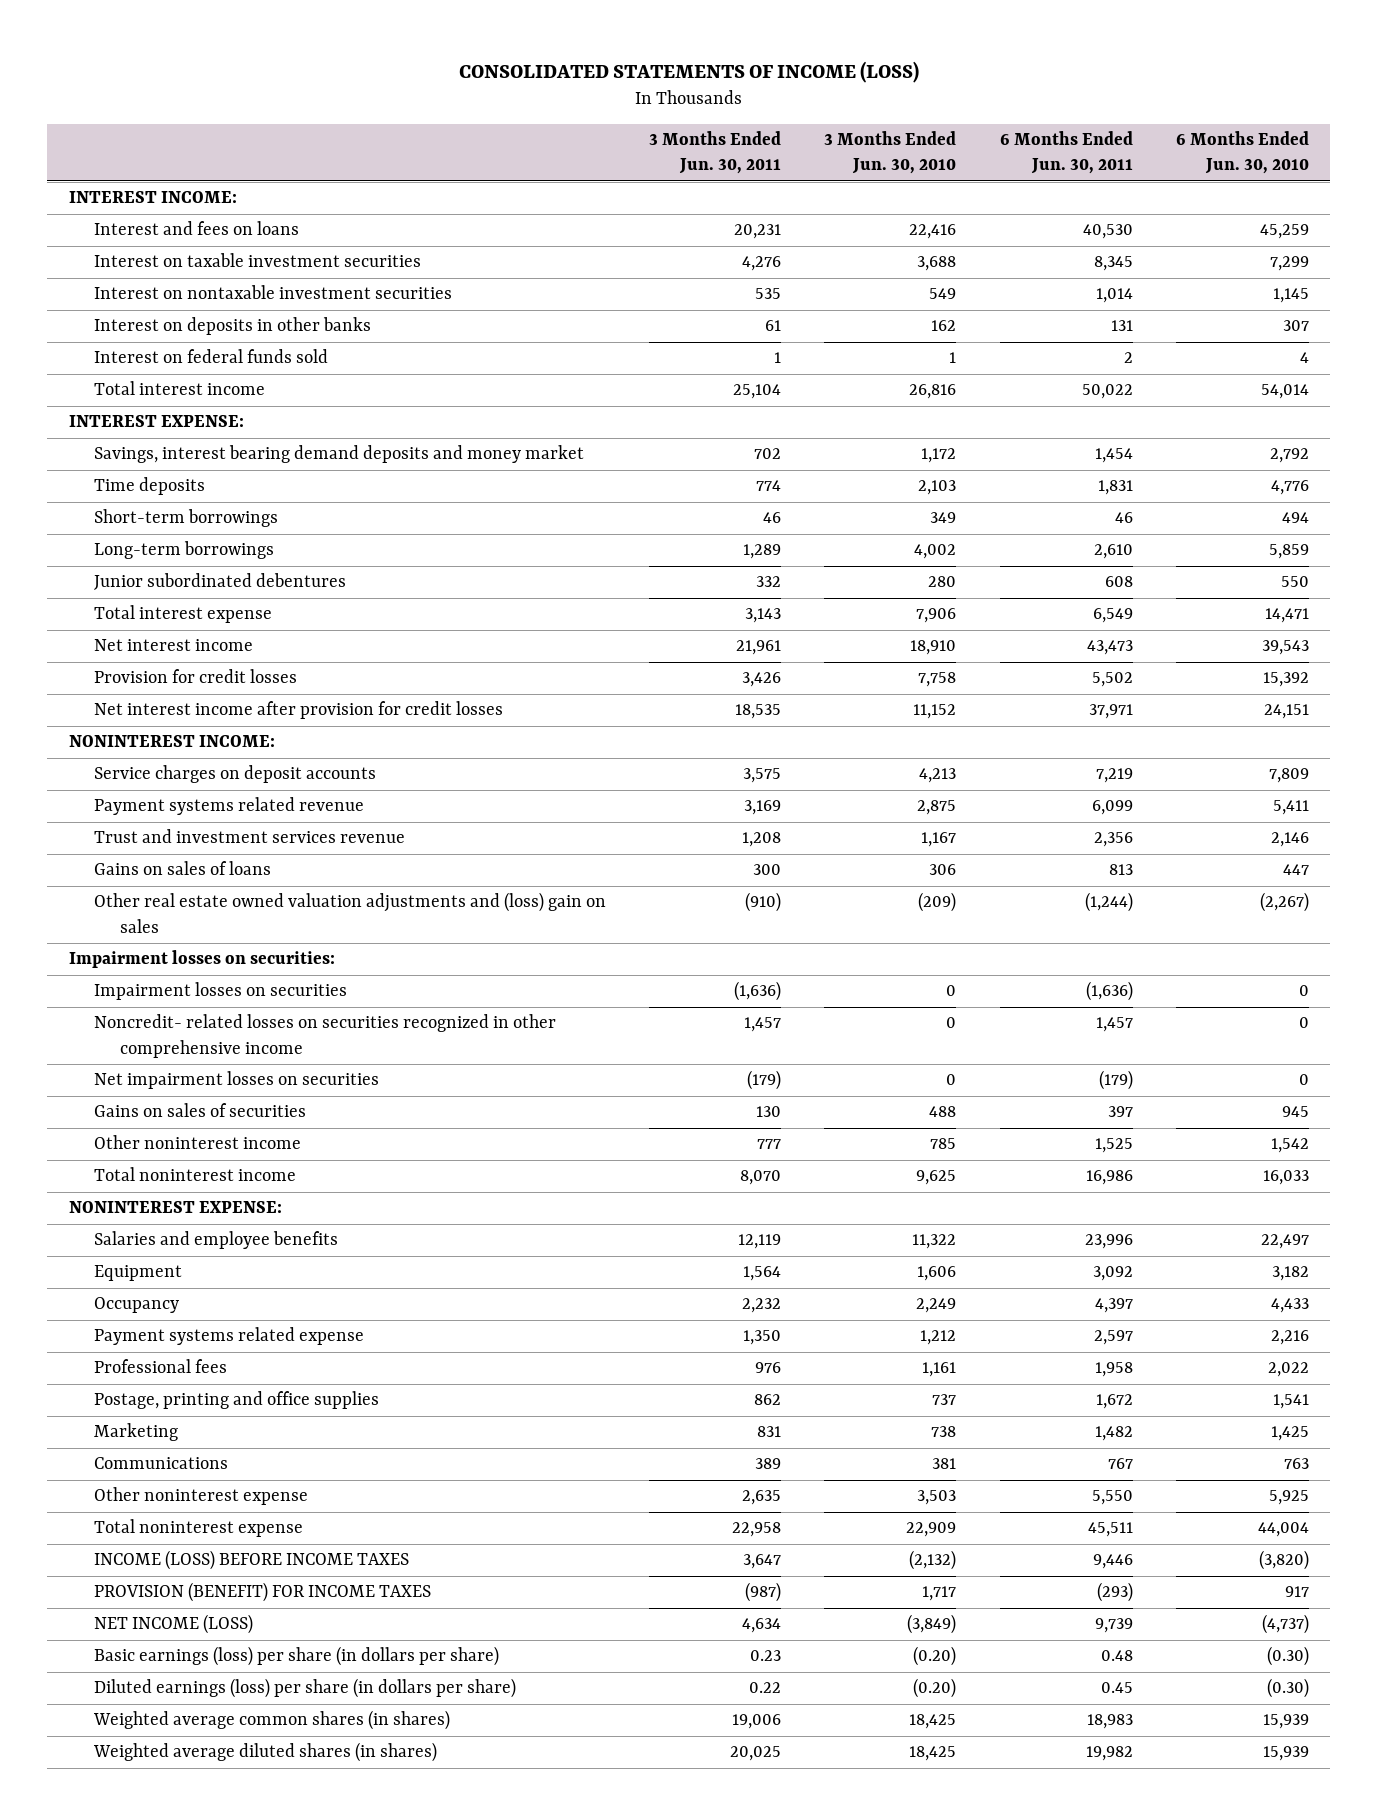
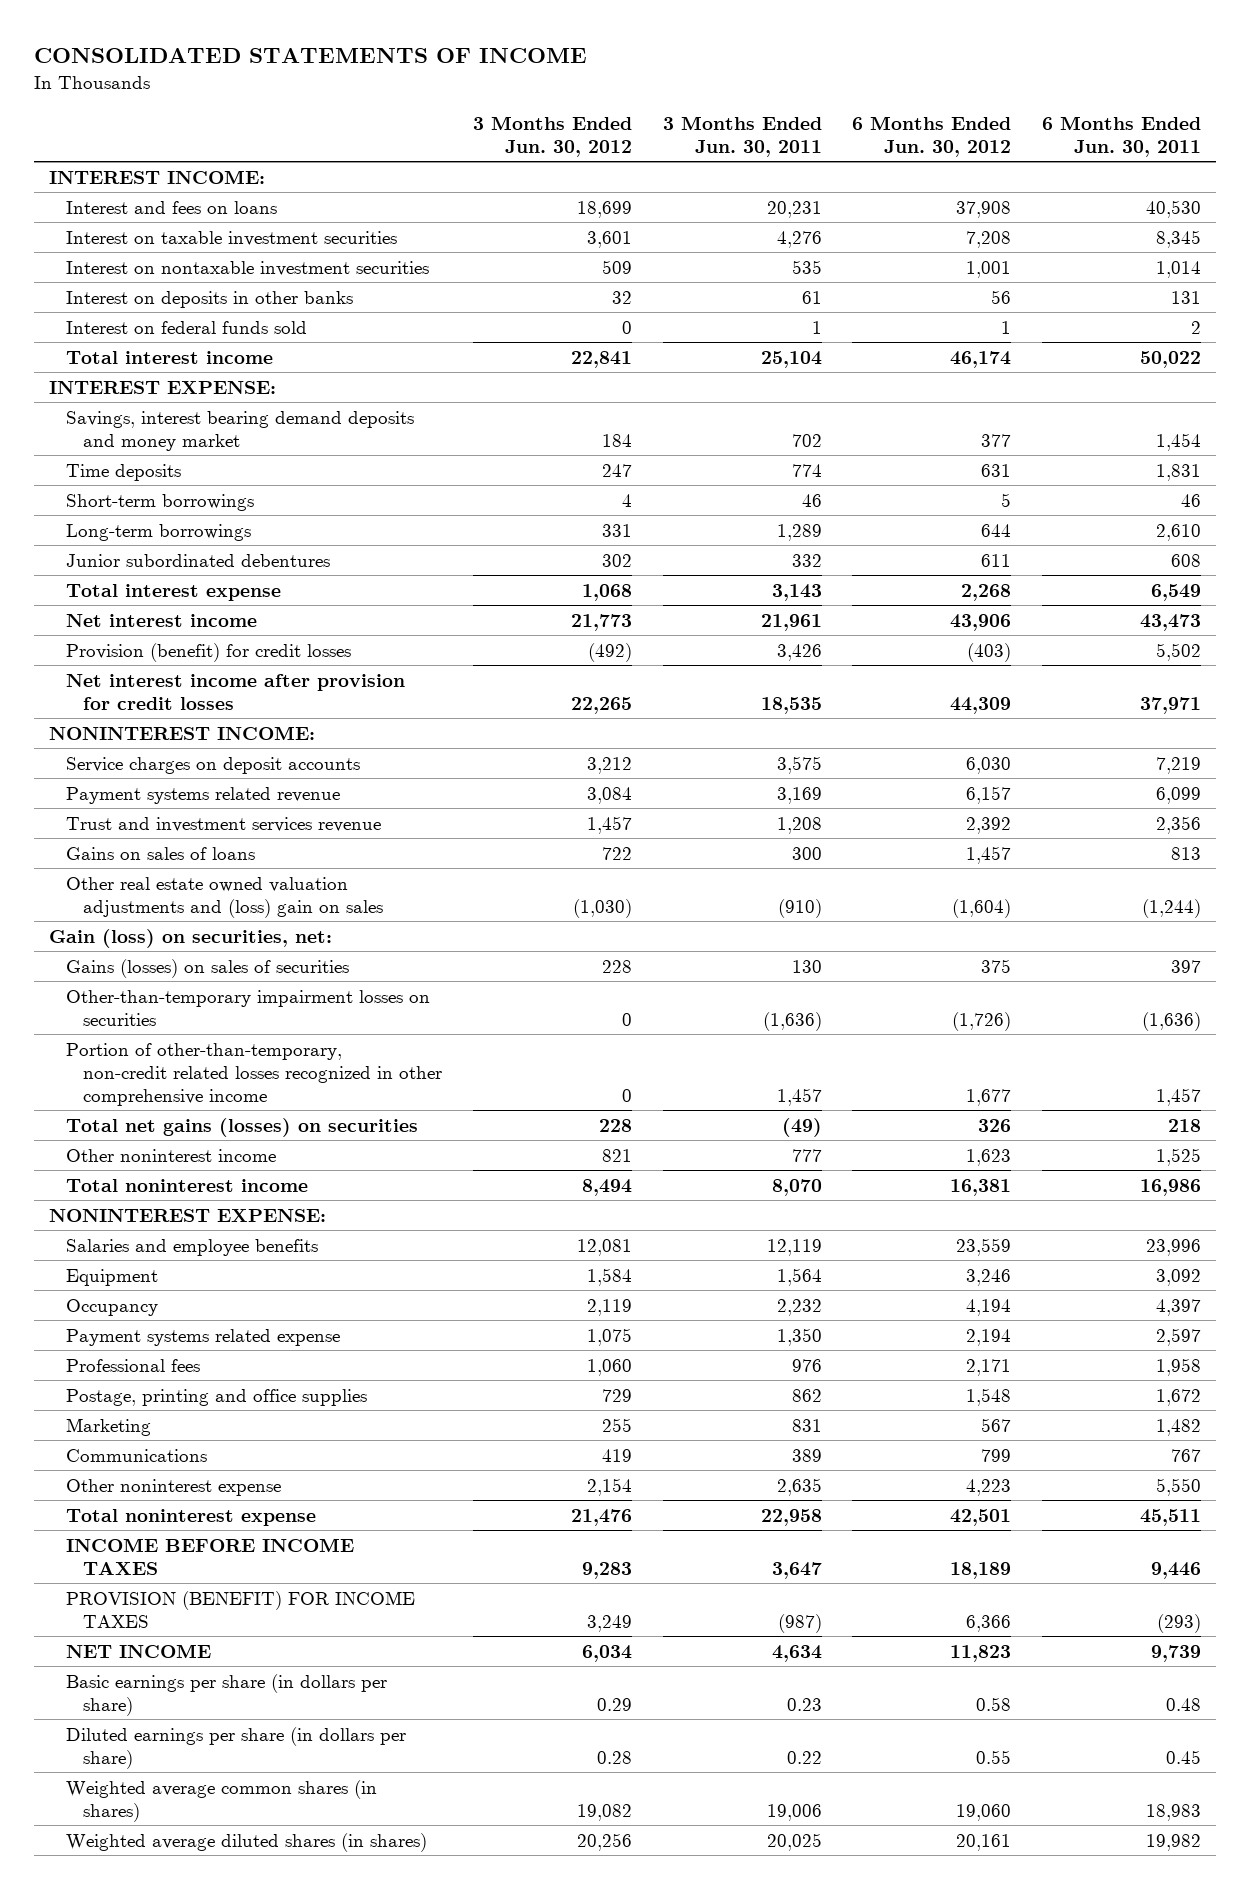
- CONSOLIDATED STATEMENTS OF INCOME (LOSS)
+ CONSOLIDATED STATEMENTS OF INCOME
- | 3 Months Ended Jun. 30, 2011 | 3 Months Ended Jun. 30, 2010 | 6 Months Ended Jun. 30, 2011 | 6 Months Ended Jun. 30, 2010
+ | 3 Months Ended Jun. 30, 2012 | 3 Months Ended Jun. 30, 2011 | 6 Months Ended Jun. 30, 2012 | 6 Months Ended Jun. 30, 2011
- Provision for credit losses | 3,426 | 7,758 | 5,502 | 15,392
+ Provision (benefit) for credit losses | (492) | 3,426 | (403) | 5,502
- Impairment losses on securities:
- Impairment losses on securities | (1,636) | 0 | (1,636) | 0
- Noncredit- related losses on securities recognized in other comprehensive income | 1,457 | 0 | 1,457 | 0
- Net impairment losses on securities | (179) | 0 | (179) | 0
- Gains on sales of securities | 130 | 488 | 397 | 945
+ Gain (loss) on securities, net:
+ Gains (losses) on sales of securities | 228 | 130 | 375 | 397
+ Other-than-temporary impairment losses on securities | 0 | (1,636) | (1,726) | (1,636)
+ Portion of other-than-temporary, non-credit related losses recognized in other comprehensive income | 0 | 1,457 | 1,677 | 1,457
+ Total net gains (losses) on securities | 228 | (49) | 326 | 218
- INCOME (LOSS) BEFORE INCOME TAXES | 3,647 | (2,132) | 9,446 | (3,820)
+ INCOME BEFORE INCOME TAXES | 9,283 | 3,647 | 18,189 | 9,446
- NET INCOME (LOSS) | 4,634 | (3,849) | 9,739 | (4,737)
- Basic earnings (loss) per share (in dollars per share) | 0.23 | (0.20) | 0.48 | (0.30)
- Diluted earnings (loss) per share (in dollars per share) | 0.22 | (0.20) | 0.45 | (0.30)
+ NET INCOME | 6,034 | 4,634 | 11,823 | 9,739
+ Basic earnings per share (in dollars per share) | 0.29 | 0.23 | 0.58 | 0.48
+ Diluted earnings per share (in dollars per share) | 0.28 | 0.22 | 0.55 | 0.45

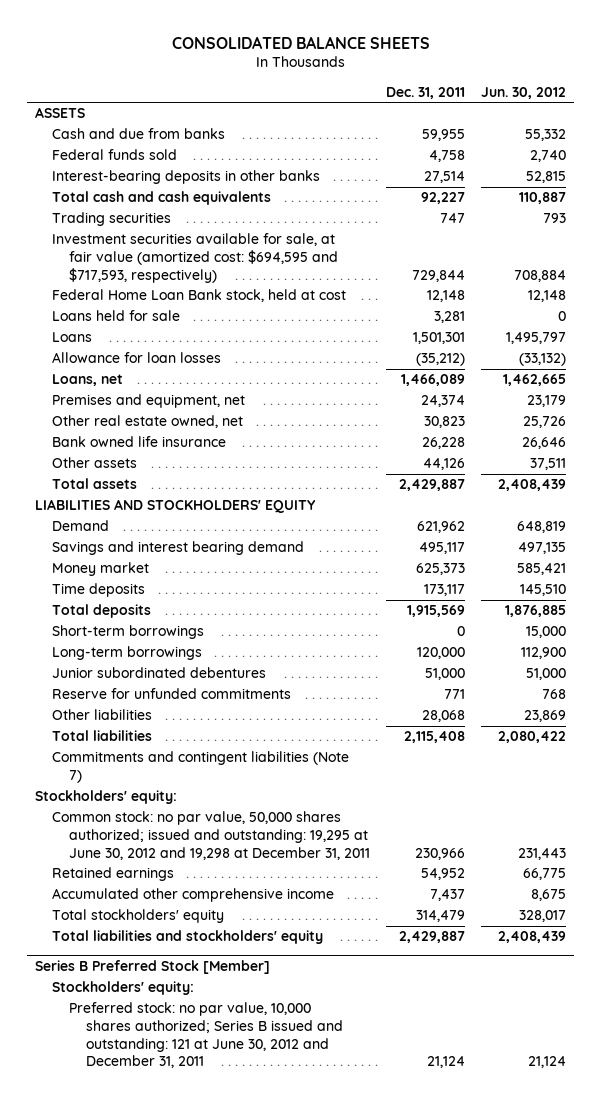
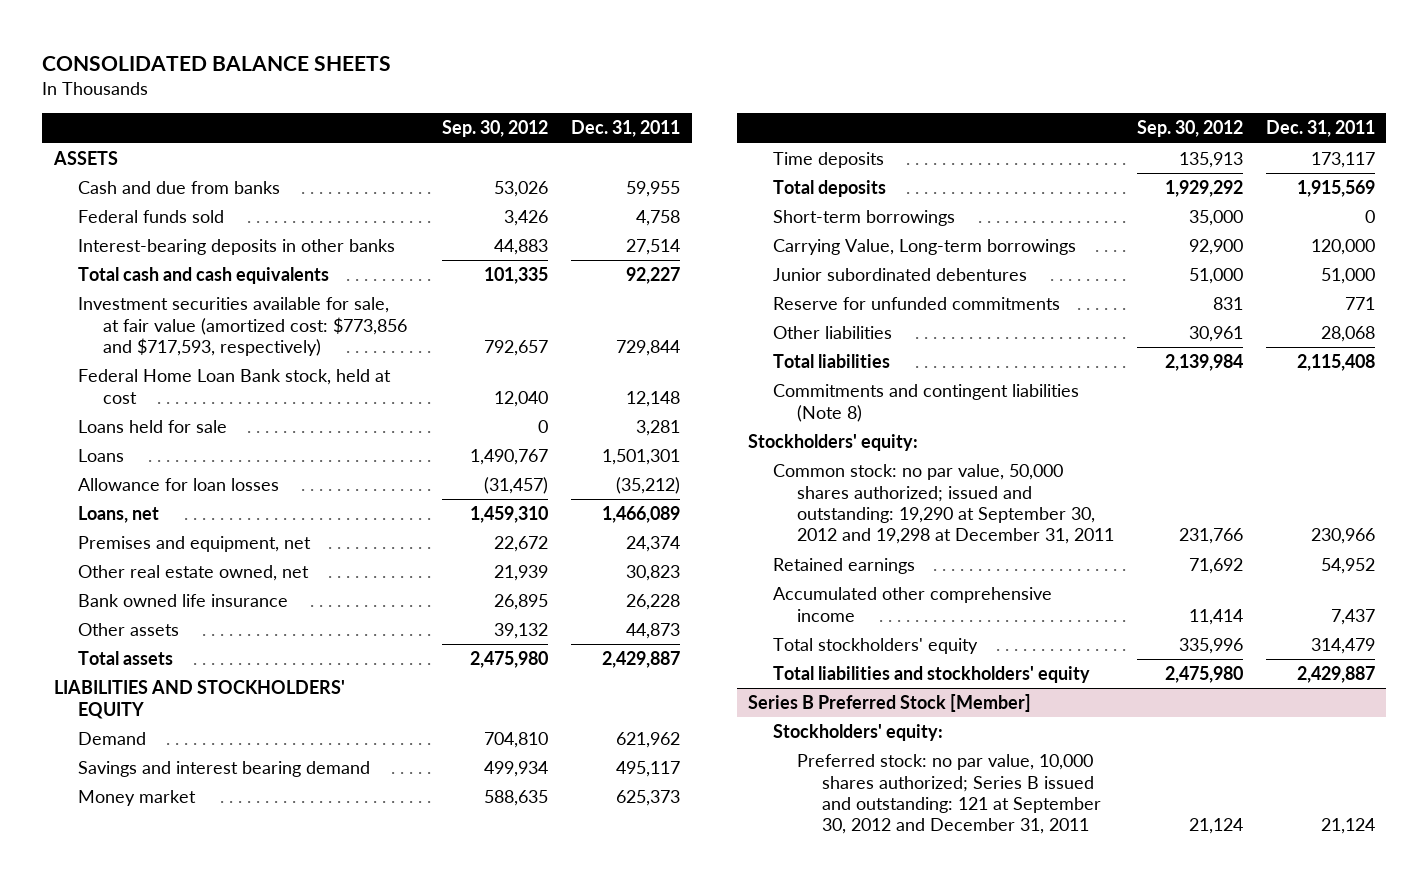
- | Dec. 31, 2011 | Jun. 30, 2012
+ | Sep. 30, 2012 | Dec. 31, 2011
- Trading securities | 747 | 793
- Investment securities available for sale, at fair value (amortized cost: $694,595 and $717,593, respectively) | 729,844 | 708,884
+ Investment securities available for sale, at fair value (amortized cost: $773,856 and $717,593, respectively) | 792,657 | 729,844
- Other assets | 44,126 | 37,511
+ Other assets | 39,132 | 44,873
- Long-term borrowings | 120,000 | 112,900
+ Carrying Value, Long-term borrowings | 92,900 | 120,000
- Commitments and contingent liabilities (Note 7)
+ Commitments and contingent liabilities (Note 8)
- Common stock: no par value, 50,000 shares authorized; issued and outstanding: 19,295 at June 30, 2012 and 19,298 at December 31, 2011 | 230,966 | 231,443
+ Common stock: no par value, 50,000 shares authorized; issued and outstanding: 19,290 at September 30, 2012 and 19,298 at December 31, 2011 | 231,766 | 230,966
@ Series B Preferred Stock [Member]
- Preferred stock: no par value, 10,000 shares authorized; Series B issued and outstanding: 121 at June 30, 2012 and December 31, 2011 | 21,124 | 21,124
+ Preferred stock: no par value, 10,000 shares authorized; Series B issued and outstanding: 121 at September 30, 2012 and December 31, 2011 | 21,124 | 21,124

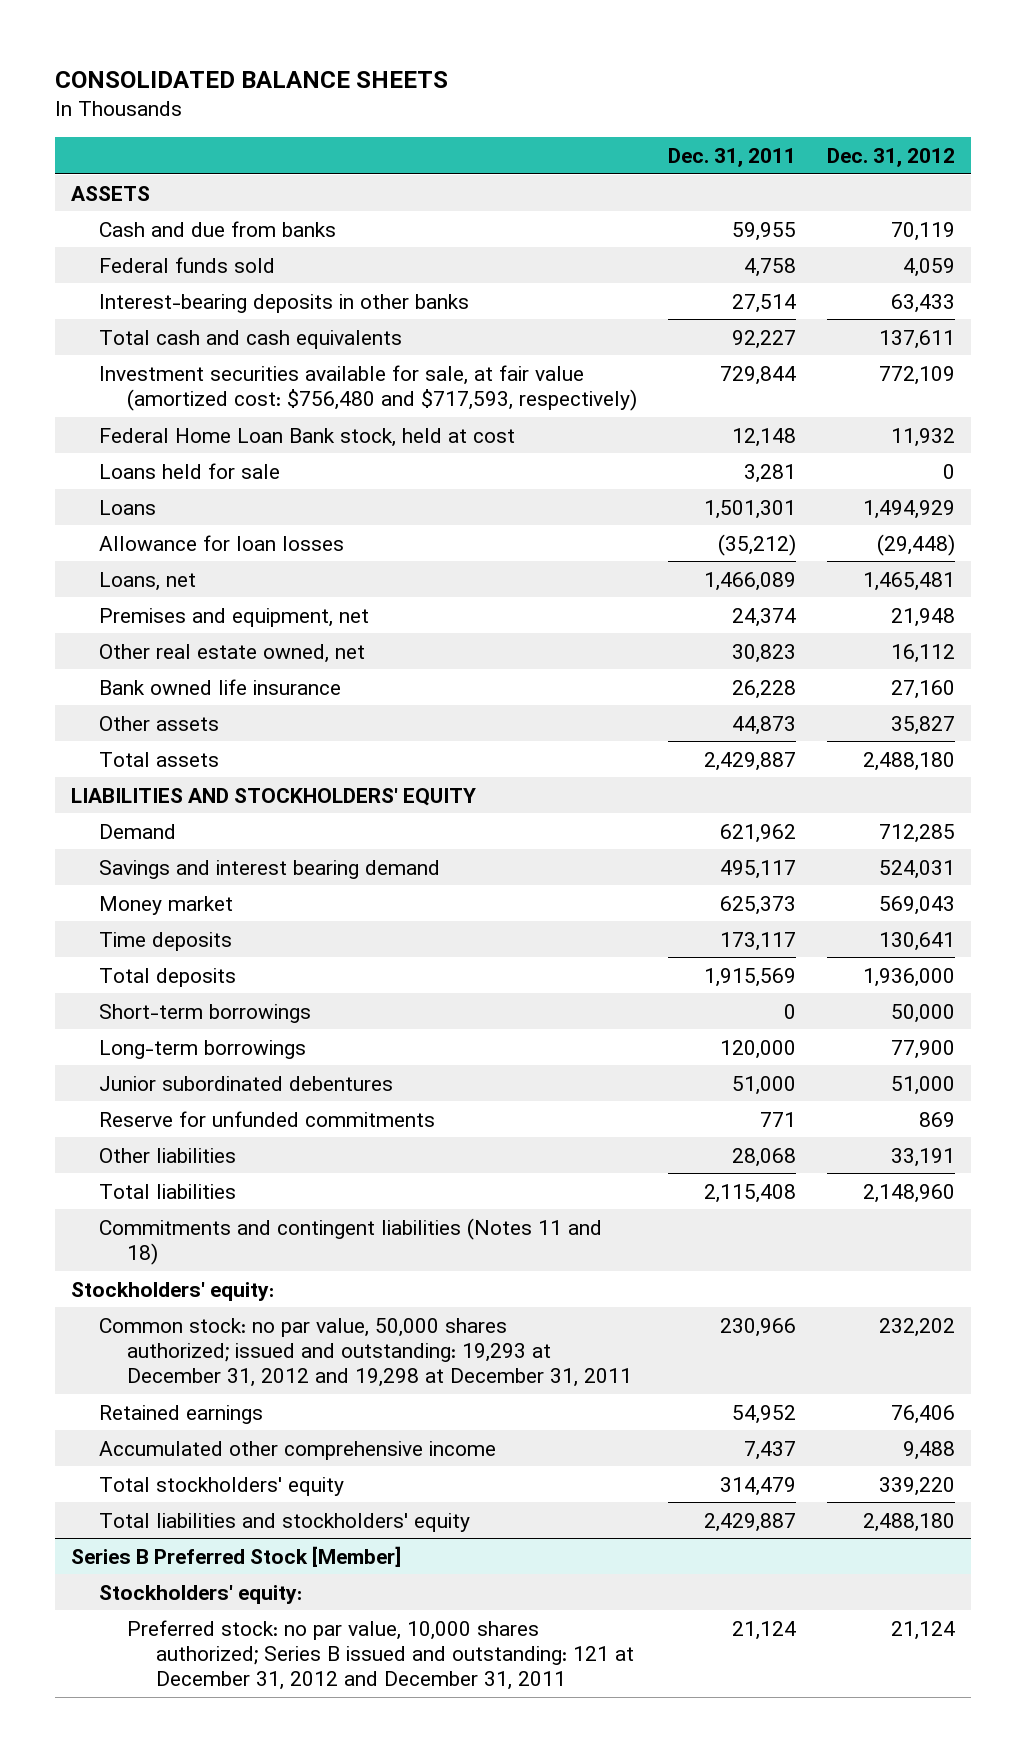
- | Sep. 30, 2012 | Dec. 31, 2011
+ | Dec. 31, 2011 | Dec. 31, 2012
- Investment securities available for sale, at fair value (amortized cost: $773,856 and $717,593, respectively) | 792,657 | 729,844
+ Investment securities available for sale, at fair value (amortized cost: $756,480 and $717,593, respectively) | 729,844 | 772,109
- Carrying Value, Long-term borrowings | 92,900 | 120,000
+ Long-term borrowings | 120,000 | 77,900
- Commitments and contingent liabilities (Note 8)
+ Commitments and contingent liabilities (Notes 11 and 18)
- Common stock: no par value, 50,000 shares authorized; issued and outstanding: 19,290 at September 30, 2012 and 19,298 at December 31, 2011 | 231,766 | 230,966
+ Common stock: no par value, 50,000 shares authorized; issued and outstanding: 19,293 at December 31, 2012 and 19,298 at December 31, 2011 | 230,966 | 232,202
@ Series B Preferred Stock [Member]
- Preferred stock: no par value, 10,000 shares authorized; Series B issued and outstanding: 121 at September 30, 2012 and December 31, 2011 | 21,124 | 21,124
+ Preferred stock: no par value, 10,000 shares authorized; Series B issued and outstanding: 121 at December 31, 2012 and December 31, 2011 | 21,124 | 21,124

